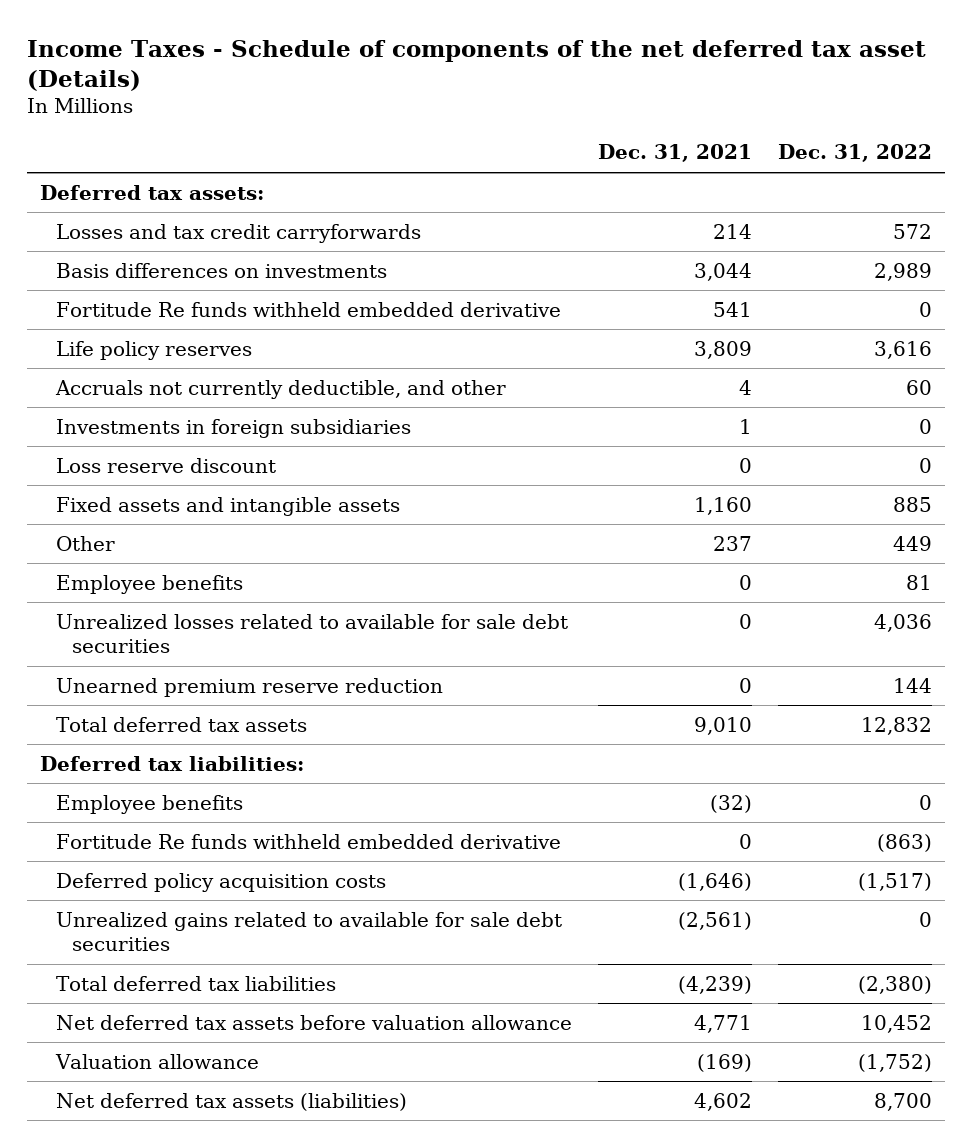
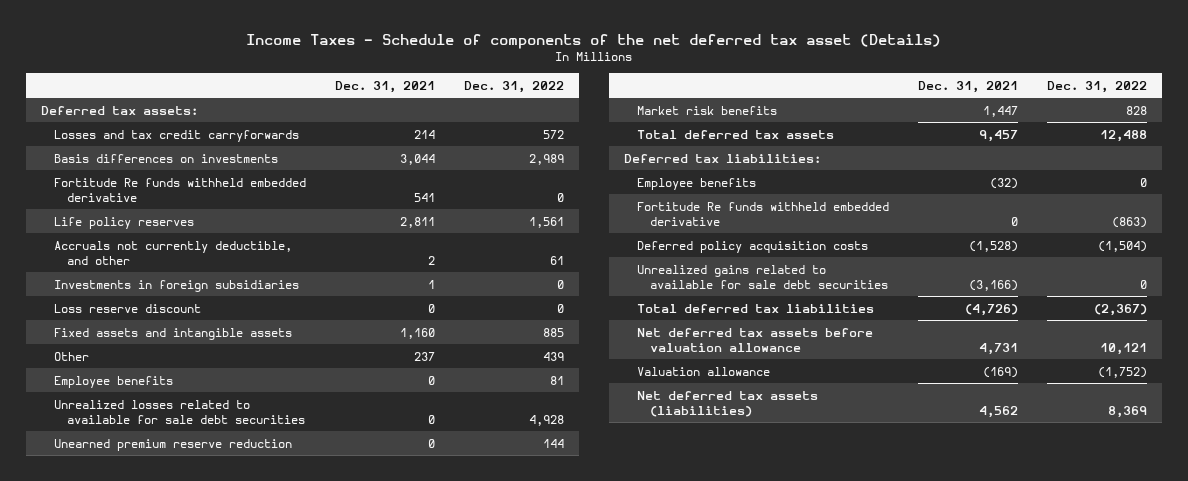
- Life policy reserves | 3,809 | 3,616
- Accruals not currently deductible, and other | 4 | 60
+ Life policy reserves | 2,811 | 1,561
+ Accruals not currently deductible, and other | 2 | 61
- Other | 237 | 449
+ Other | 237 | 439
- Unrealized losses related to available for sale debt securities | 0 | 4,036
+ Unrealized losses related to available for sale debt securities | 0 | 4,928
- Total deferred tax assets | 9,010 | 12,832
+ Market risk benefits | 1,447 | 828
+ Total deferred tax assets | 9,457 | 12,488
- Deferred policy acquisition costs | (1,646) | (1,517)
- Unrealized gains related to available for sale debt securities | (2,561) | 0
- Total deferred tax liabilities | (4,239) | (2,380)
- Net deferred tax assets before valuation allowance | 4,771 | 10,452
+ Deferred policy acquisition costs | (1,528) | (1,504)
+ Unrealized gains related to available for sale debt securities | (3,166) | 0
+ Total deferred tax liabilities | (4,726) | (2,367)
+ Net deferred tax assets before valuation allowance | 4,731 | 10,121
- Net deferred tax assets (liabilities) | 4,602 | 8,700
+ Net deferred tax assets (liabilities) | 4,562 | 8,369

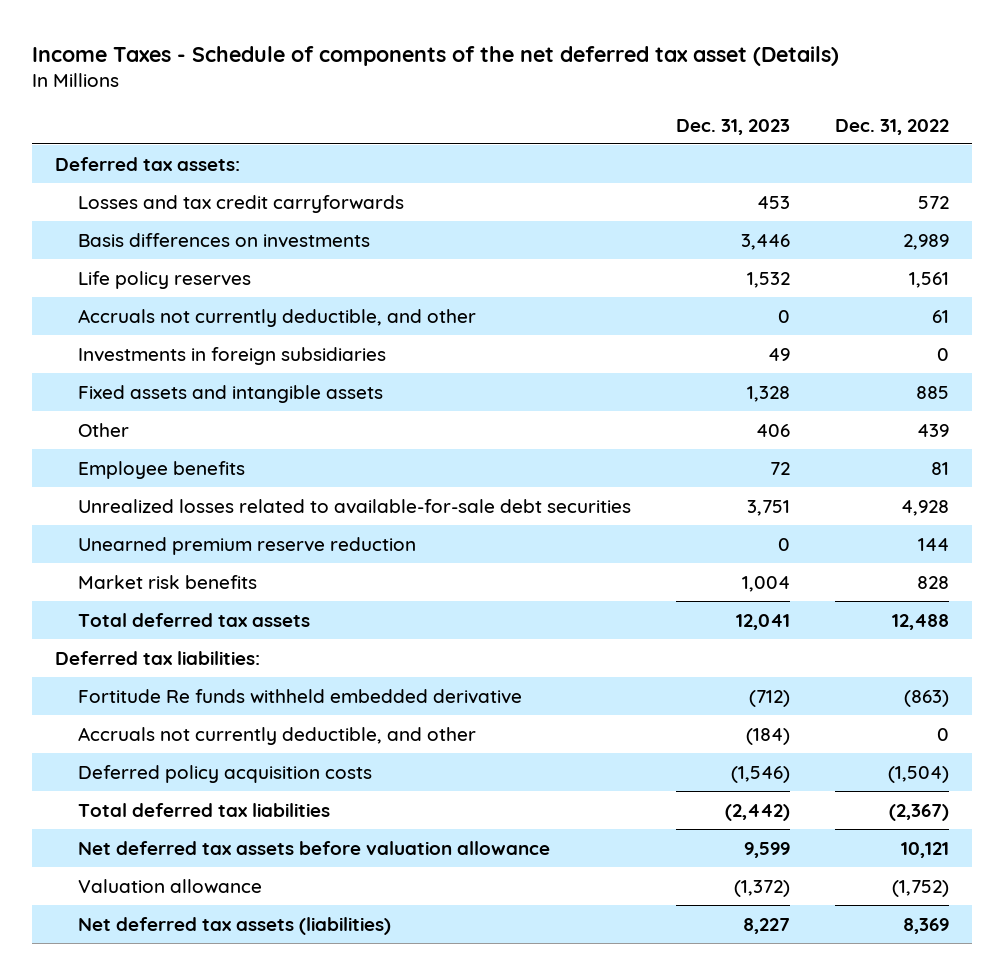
- | Dec. 31, 2021 | Dec. 31, 2022
+ | Dec. 31, 2023 | Dec. 31, 2022
- Fortitude Re funds withheld embedded derivative | 541 | 0
- Loss reserve discount | 0 | 0
- Unrealized losses related to available for sale debt securities | 0 | 4,928
+ Unrealized losses related to available-for-sale debt securities | 3,751 | 4,928
- Employee benefits | (32) | 0
+ Accruals not currently deductible, and other | (184) | 0
- Unrealized gains related to available for sale debt securities | (3,166) | 0

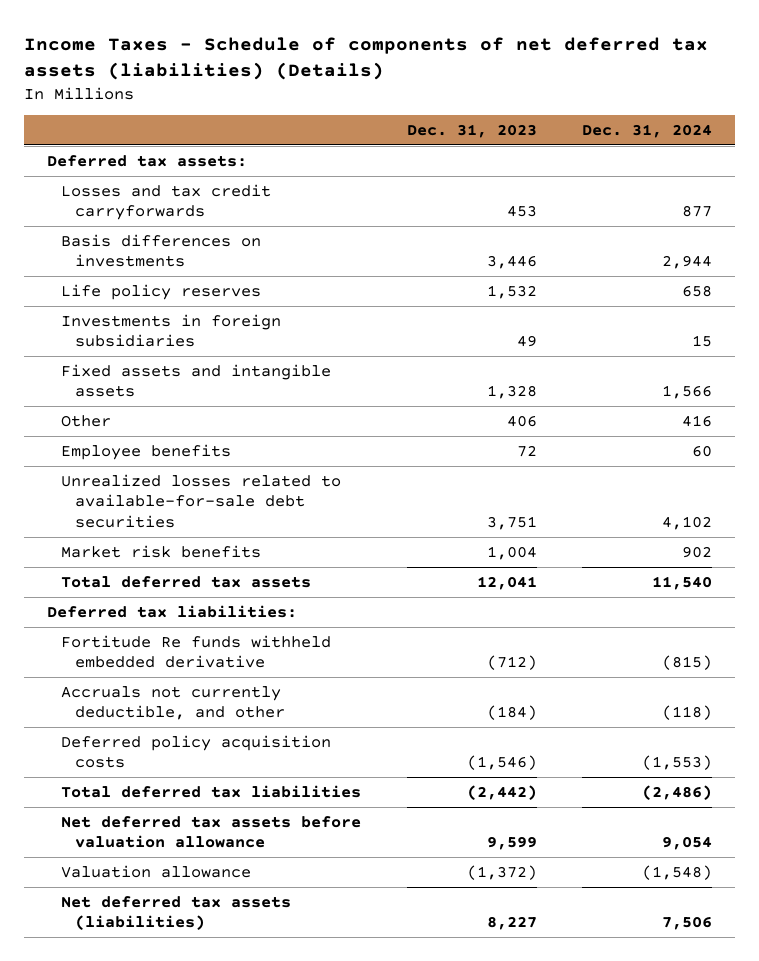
- Income Taxes - Schedule of components of the net deferred tax asset (Details)
+ Income Taxes - Schedule of components of net deferred tax assets (liabilities) (Details)
- | Dec. 31, 2023 | Dec. 31, 2022
+ | Dec. 31, 2023 | Dec. 31, 2024
- Accruals not currently deductible, and other | 0 | 61
- Unearned premium reserve reduction | 0 | 144

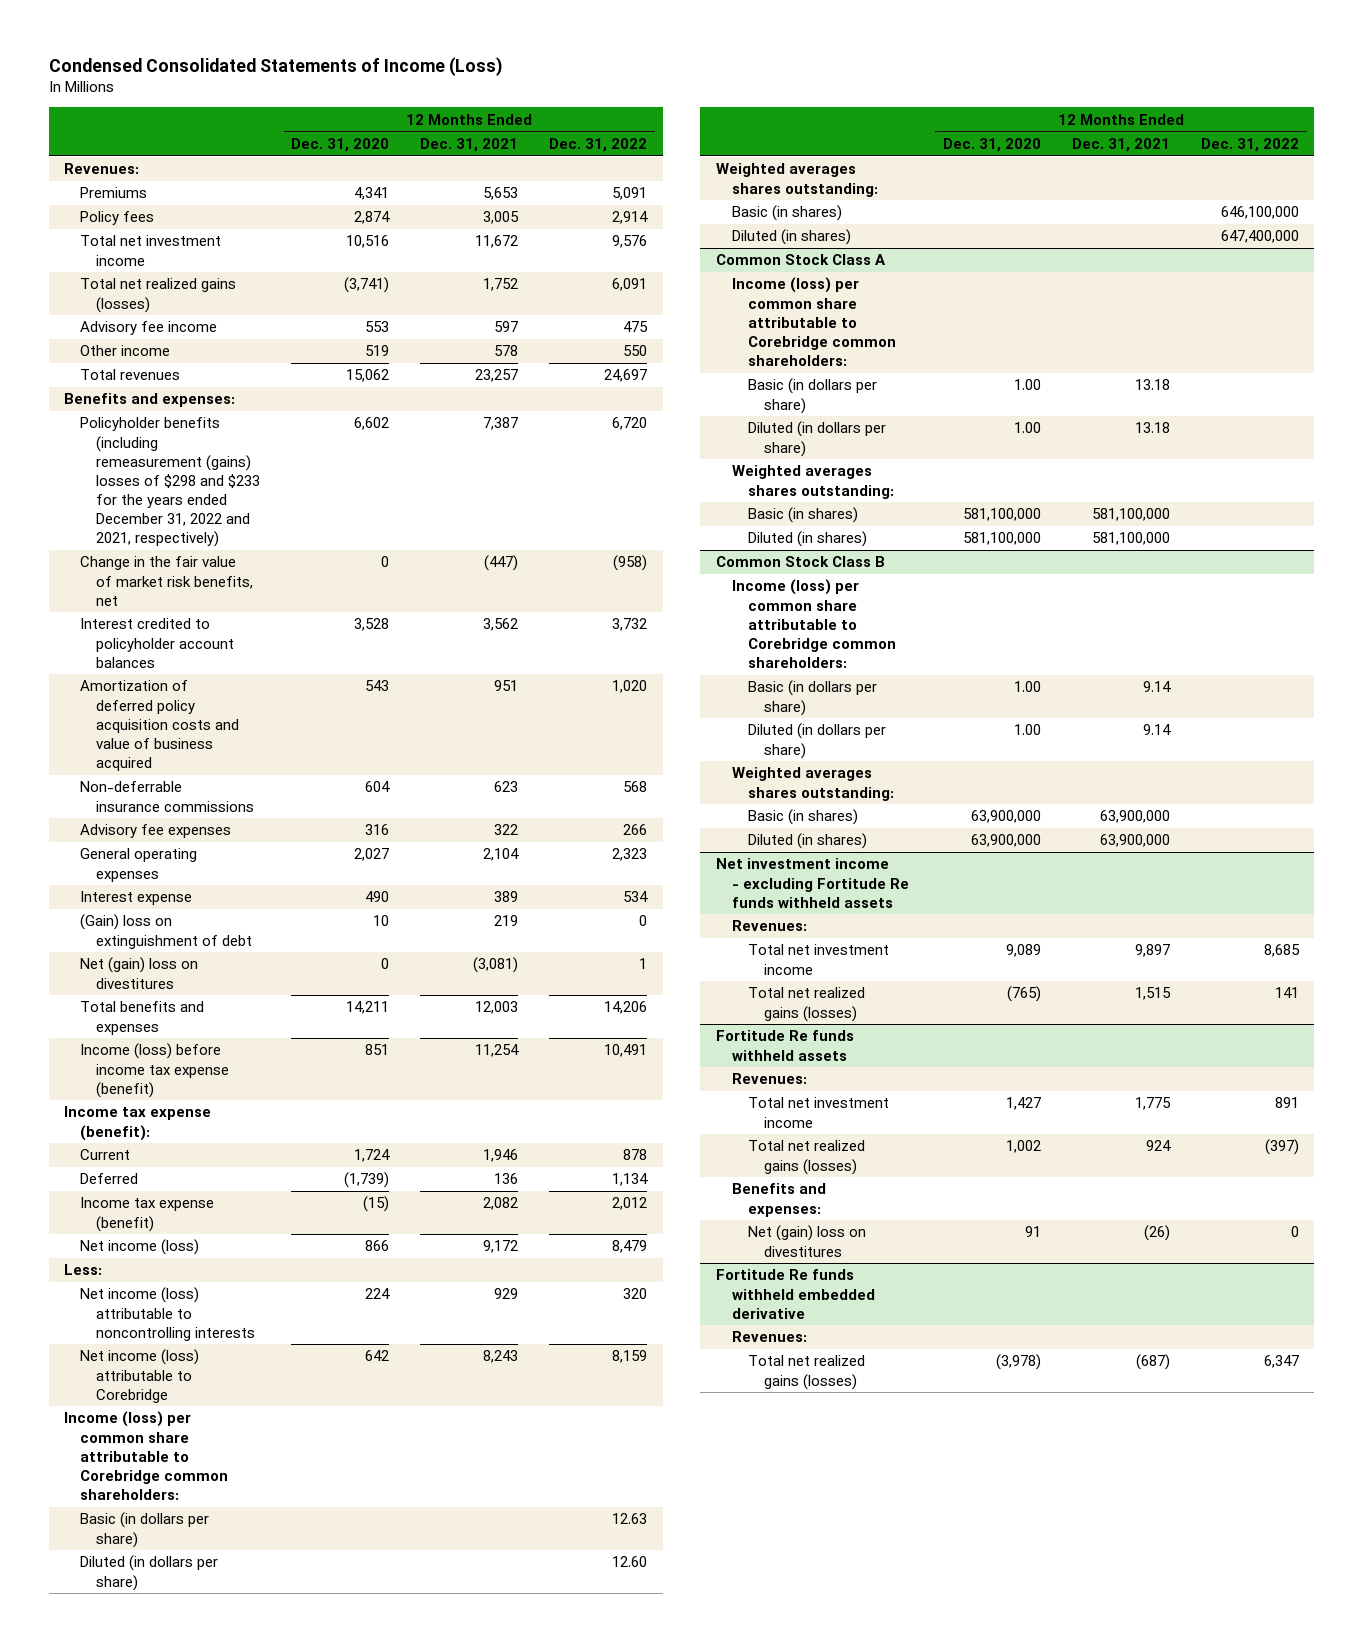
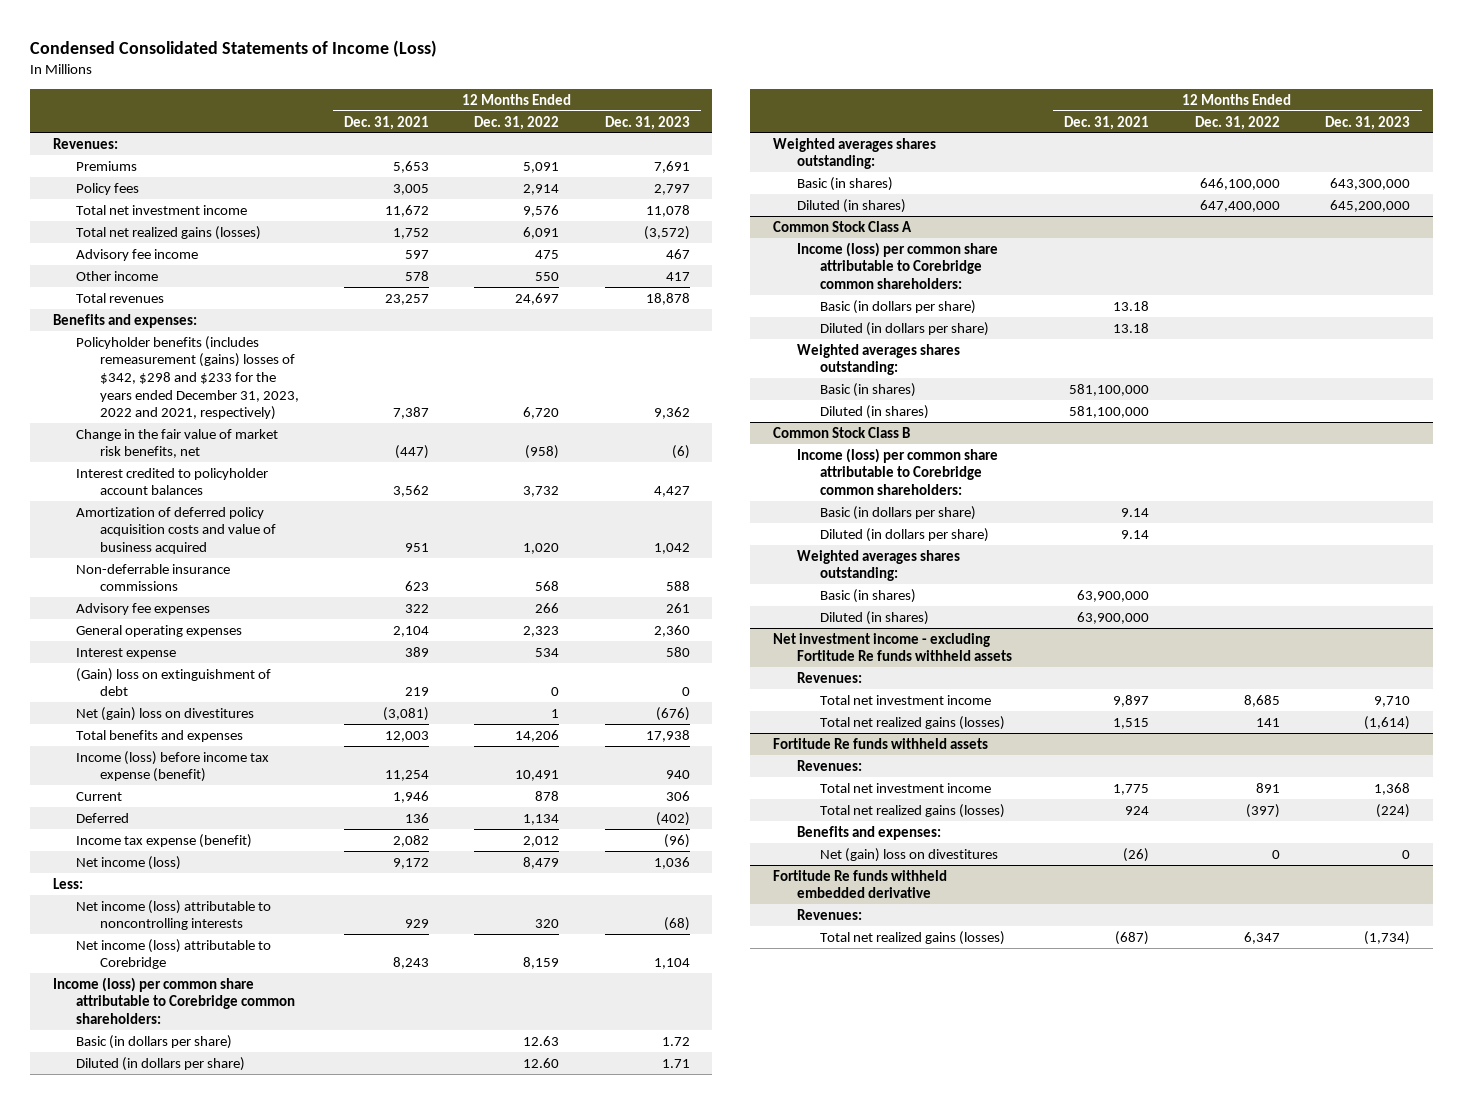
- | 12 Months Ended Dec. 31, 2020 | 12 Months Ended Dec. 31, 2021 | 12 Months Ended Dec. 31, 2022
+ | 12 Months Ended Dec. 31, 2021 | 12 Months Ended Dec. 31, 2022 | 12 Months Ended Dec. 31, 2023
- Policyholder benefits (including remeasurement (gains) losses of $298 and $233 for the years ended December 31, 2022 and 2021, respectively) | 6,602 | 7,387 | 6,720
+ Policyholder benefits (includes remeasurement (gains) losses of $342, $298 and $233 for the years ended December 31, 2023, 2022 and 2021, respectively) | 7,387 | 6,720 | 9,362
- Income tax expense (benefit):

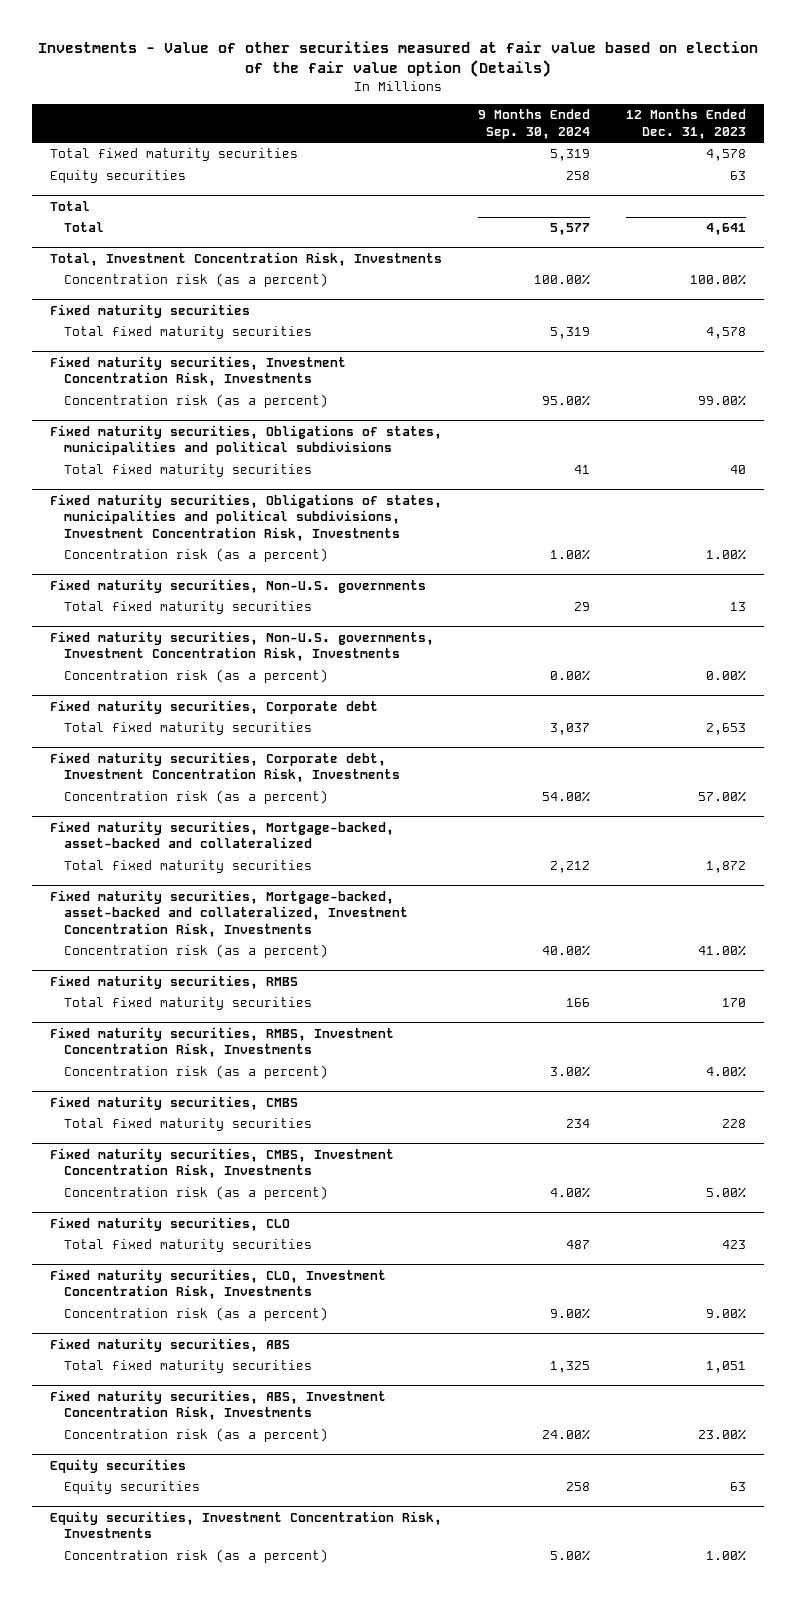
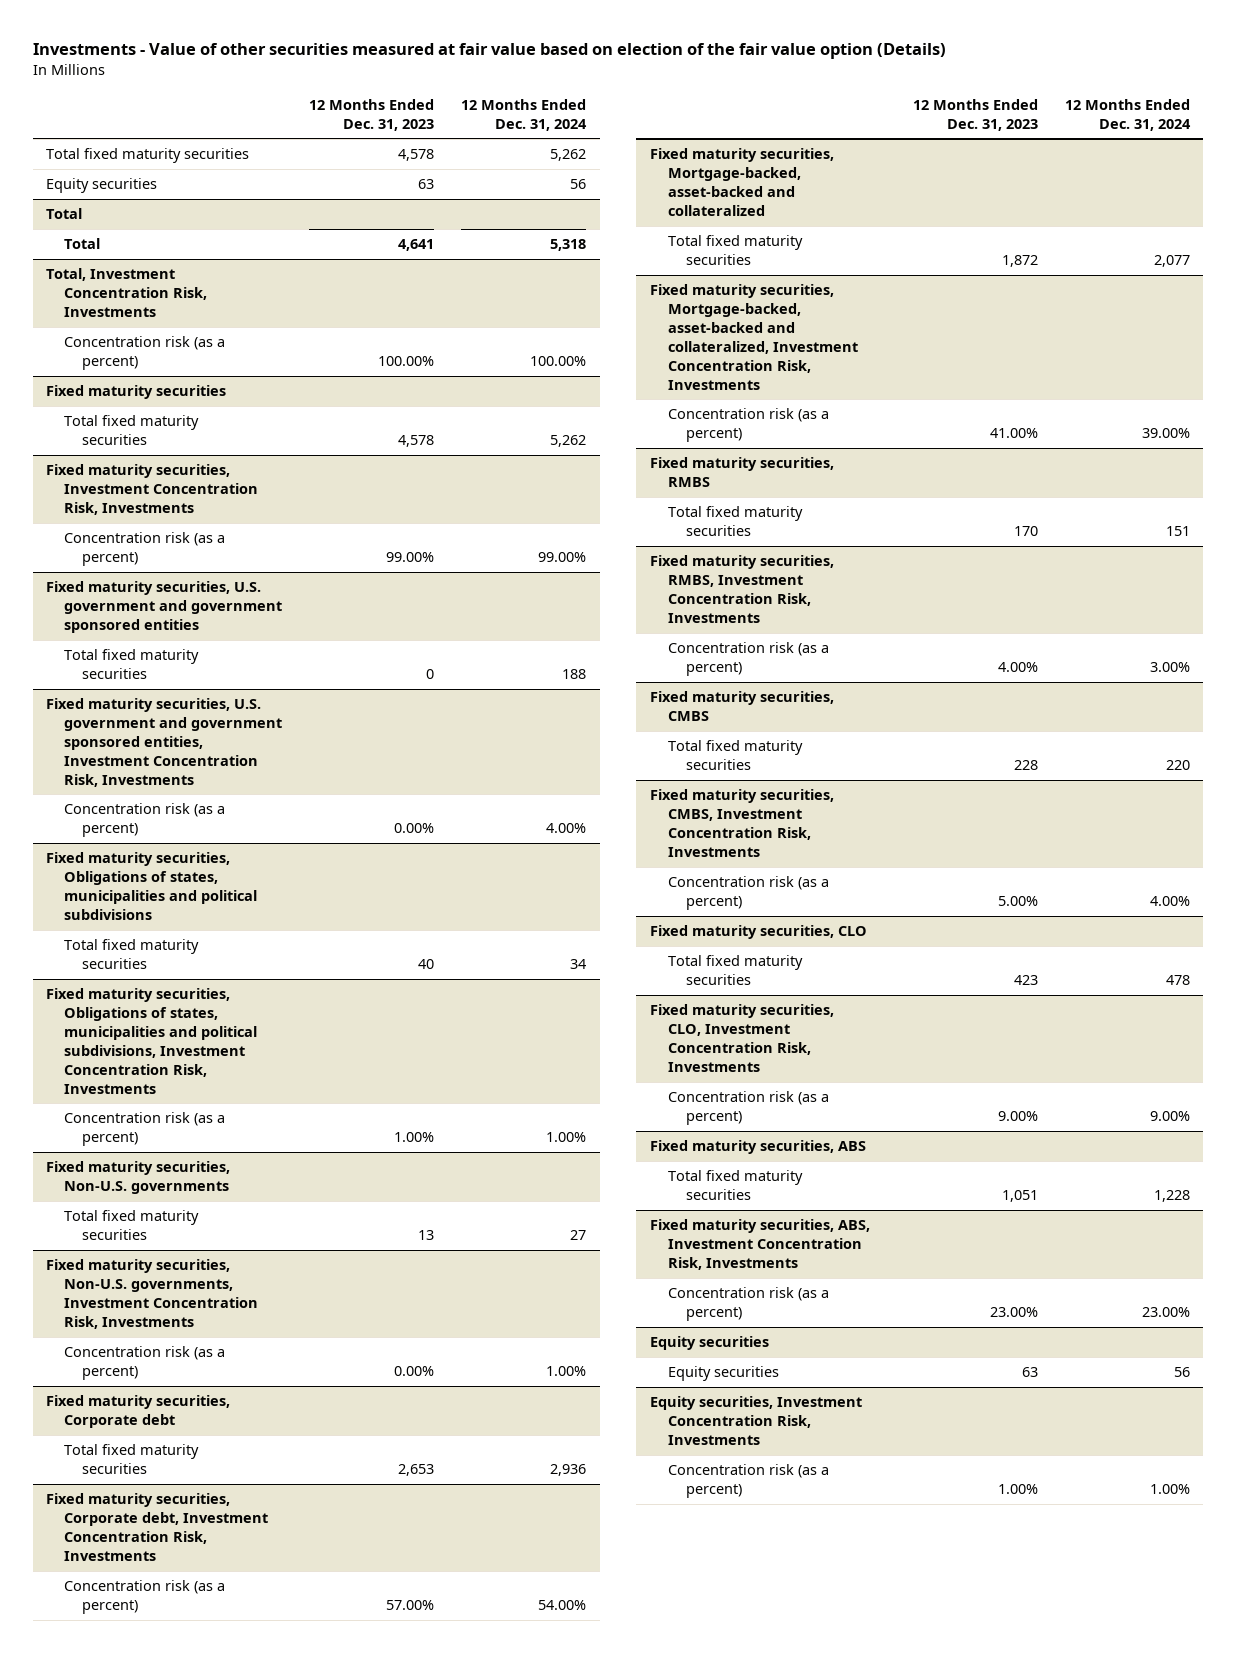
- | 9 Months Ended Sep. 30, 2024 | 12 Months Ended Dec. 31, 2023
+ | 12 Months Ended Dec. 31, 2023 | 12 Months Ended Dec. 31, 2024
+ Fixed maturity securities, U.S. government and government sponsored entities
+ Total fixed maturity securities | 0 | 188
+ Fixed maturity securities, U.S. government and government sponsored entities, Investment Concentration Risk, Investments
+ Concentration risk (as a percent) | 0.00% | 4.00%

